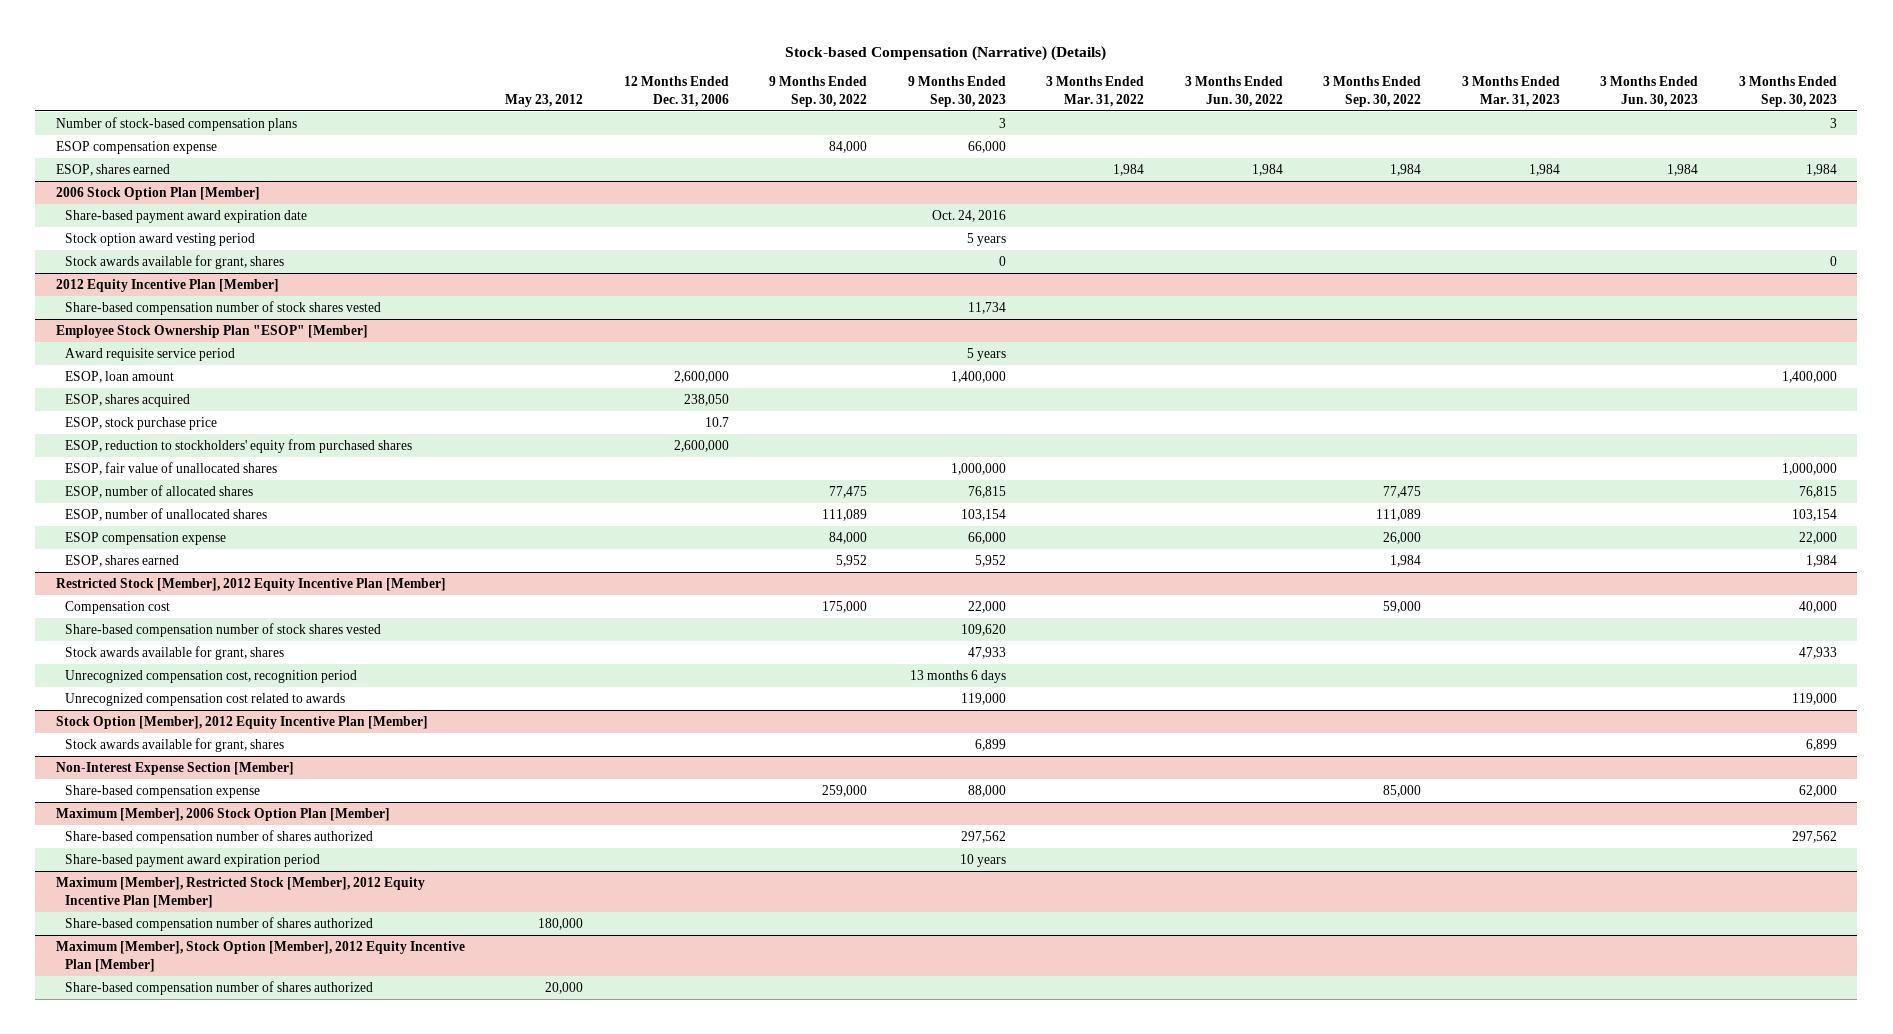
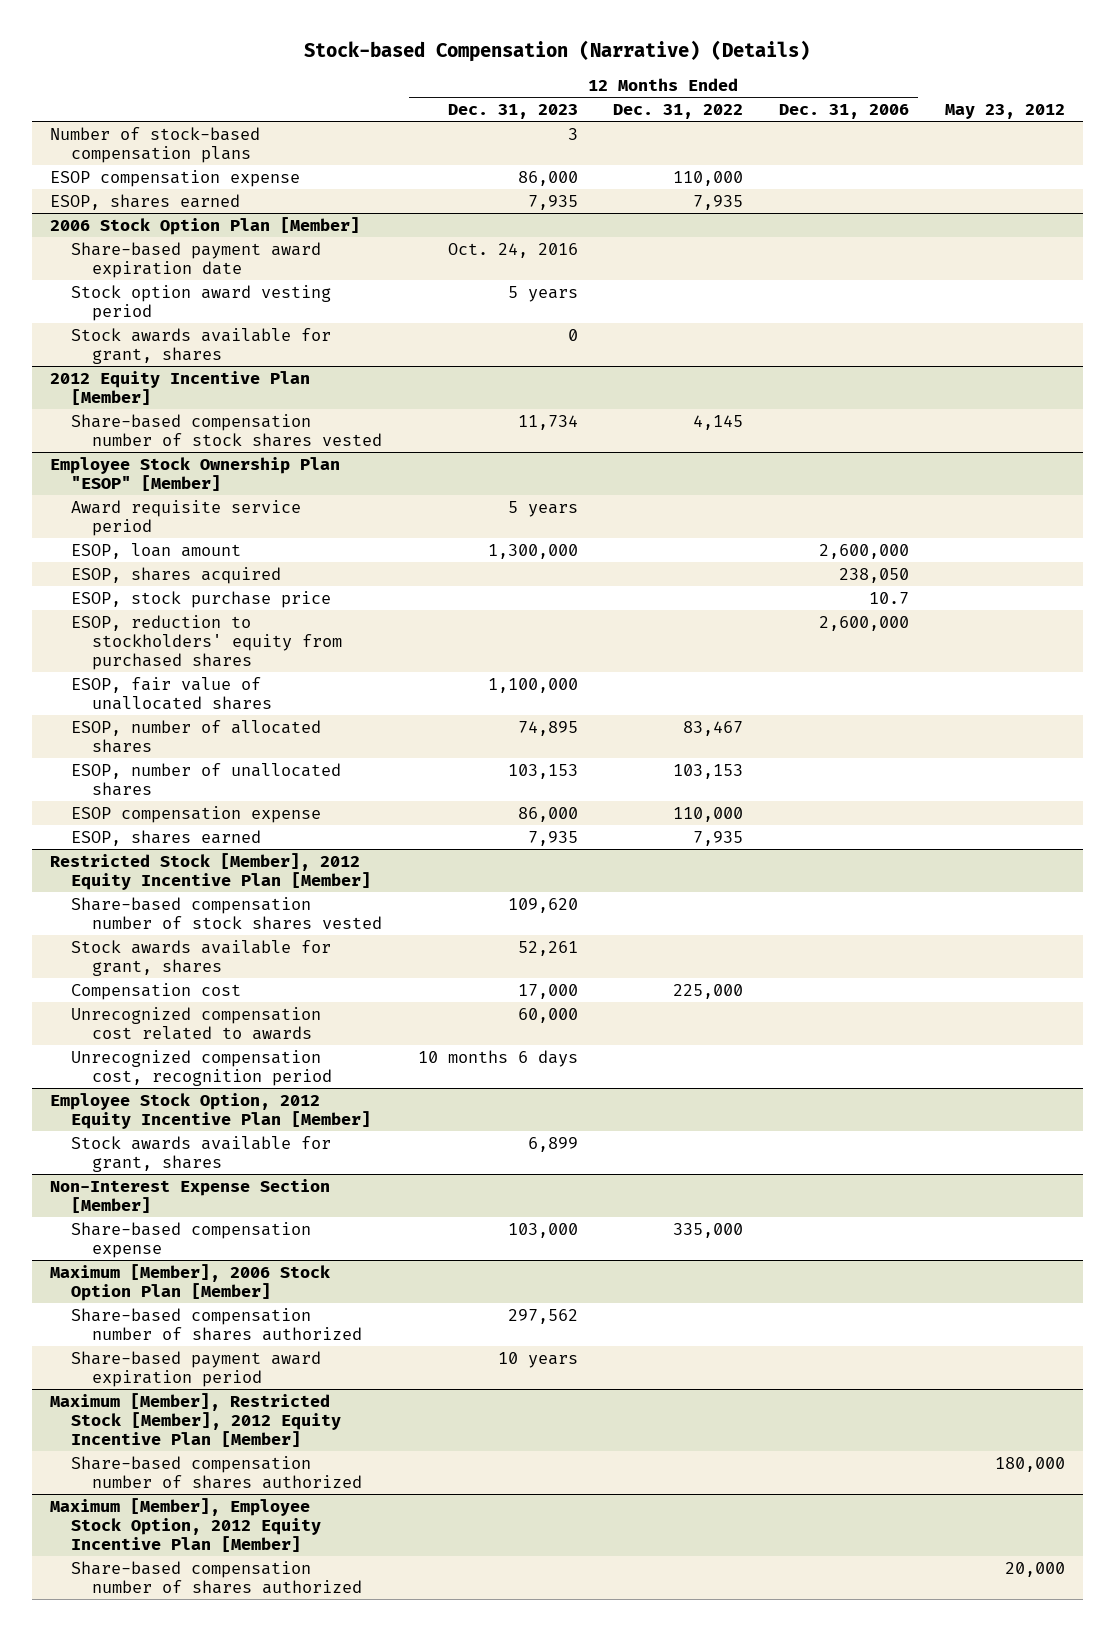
- | May 23, 2012 | 12 Months Ended Dec. 31, 2006 | 9 Months Ended Sep. 30, 2022 | 9 Months Ended Sep. 30, 2023 | 3 Months Ended Mar. 31, 2022 | 3 Months Ended Jun. 30, 2022 | 3 Months Ended Sep. 30, 2022 | 3 Months Ended Mar. 31, 2023 | 3 Months Ended Jun. 30, 2023 | 3 Months Ended Sep. 30, 2023
+ | 12 Months Ended Dec. 31, 2023 | 12 Months Ended Dec. 31, 2022 | 12 Months Ended Dec. 31, 2006 | May 23, 2012
@ Restricted Stock [Member], 2012 Equity Incentive Plan [Member]
moved down: Compensation cost | 17,000 | 225,000 | |
- Stock Option [Member], 2012 Equity Incentive Plan [Member]
@ Restricted Stock [Member], 2012 Equity Incentive Plan [Member]
moved down: Unrecognized compensation cost, recognition period | 10 months 6 days | | |
+ Employee Stock Option, 2012 Equity Incentive Plan [Member]
- Maximum [Member], Stock Option [Member], 2012 Equity Incentive Plan [Member]
+ Maximum [Member], Employee Stock Option, 2012 Equity Incentive Plan [Member]

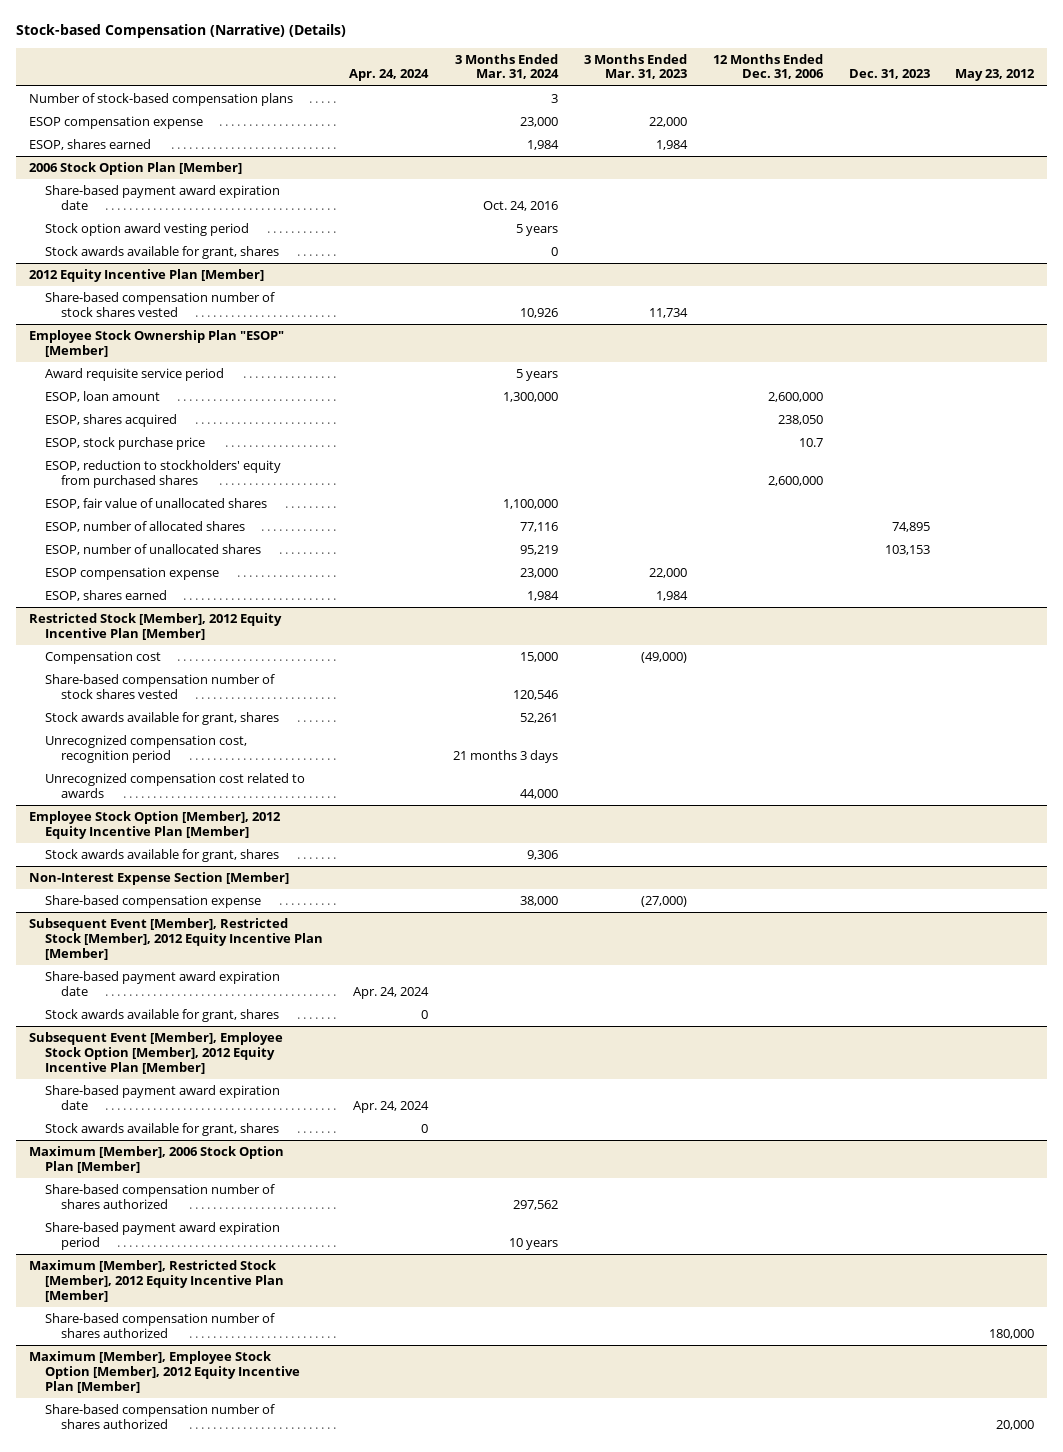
- | 12 Months Ended Dec. 31, 2023 | 12 Months Ended Dec. 31, 2022 | 12 Months Ended Dec. 31, 2006 | May 23, 2012
+ | Apr. 24, 2024 | 3 Months Ended Mar. 31, 2024 | 3 Months Ended Mar. 31, 2023 | 12 Months Ended Dec. 31, 2006 | Dec. 31, 2023 | May 23, 2012
@ Restricted Stock [Member], 2012 Equity Incentive Plan [Member]
moved up: Compensation cost | | 15,000 | (49,000) | | |
- Employee Stock Option, 2012 Equity Incentive Plan [Member]
@ Restricted Stock [Member], 2012 Equity Incentive Plan [Member]
moved down: Unrecognized compensation cost related to awards | | 44,000 | | | |
+ Employee Stock Option [Member], 2012 Equity Incentive Plan [Member]
+ Subsequent Event [Member], Restricted Stock [Member], 2012 Equity Incentive Plan [Member]
+ Share-based payment award expiration date | Apr. 24, 2024 | | | | |
+ Stock awards available for grant, shares | 0 | | | | |
+ Subsequent Event [Member], Employee Stock Option [Member], 2012 Equity Incentive Plan [Member]
+ Share-based payment award expiration date | Apr. 24, 2024 | | | | |
+ Stock awards available for grant, shares | 0 | | | | |
- Maximum [Member], Employee Stock Option, 2012 Equity Incentive Plan [Member]
+ Maximum [Member], Employee Stock Option [Member], 2012 Equity Incentive Plan [Member]

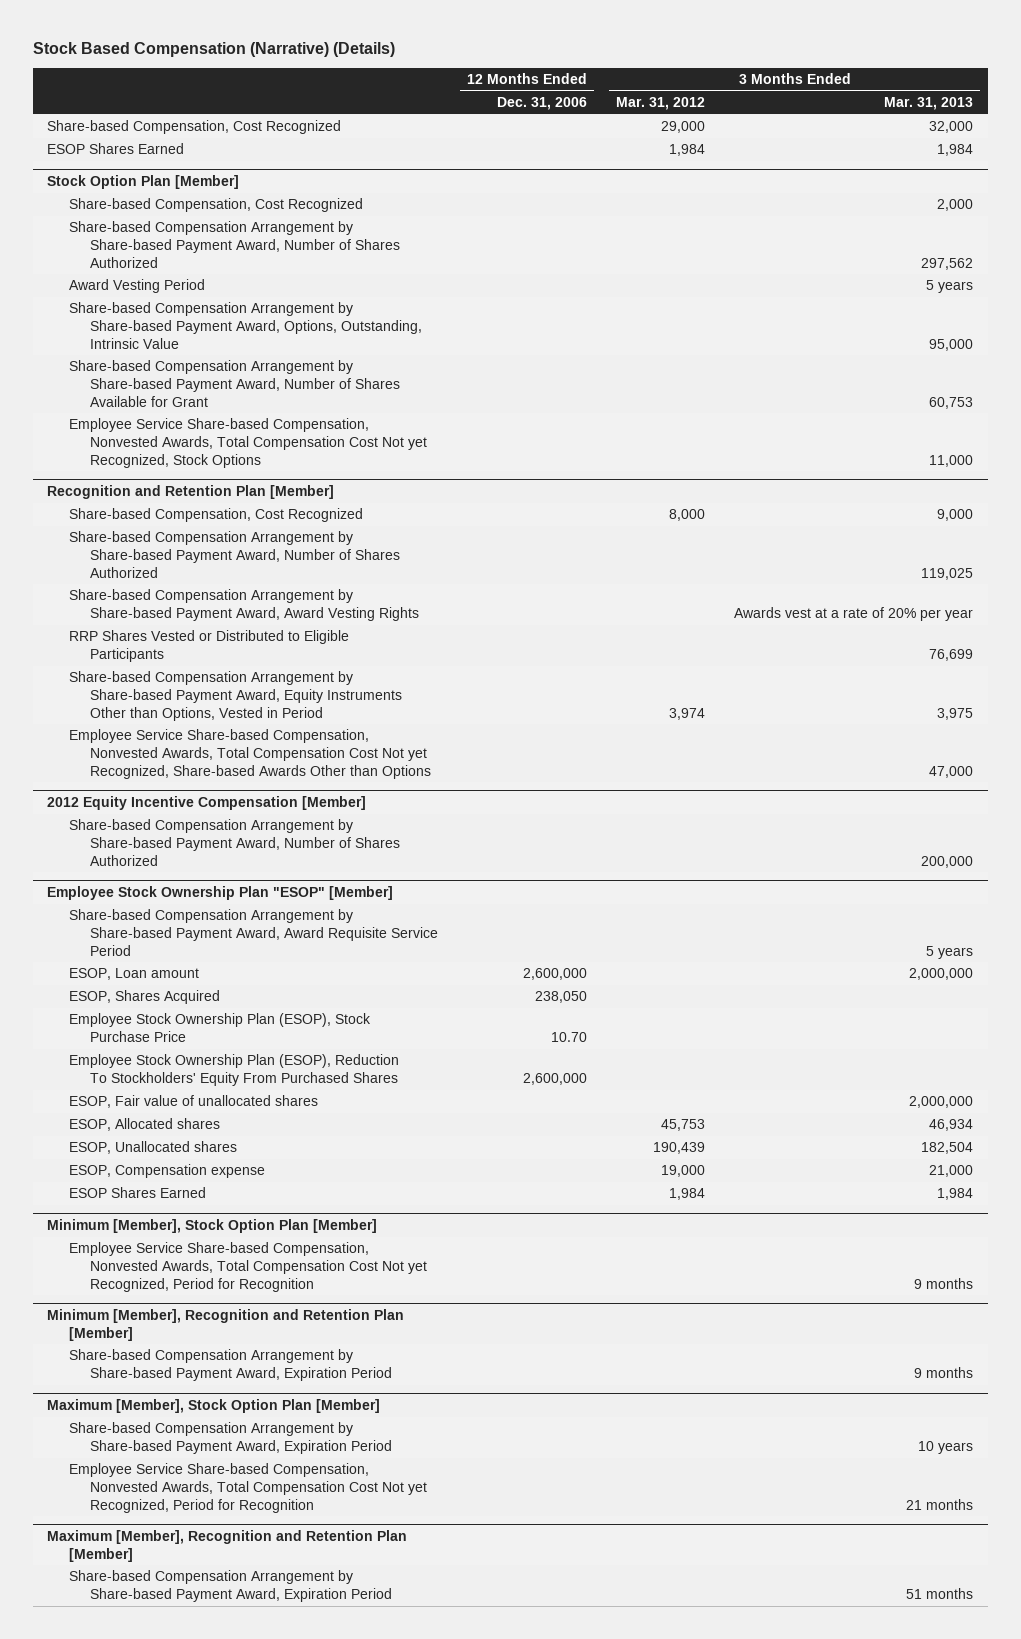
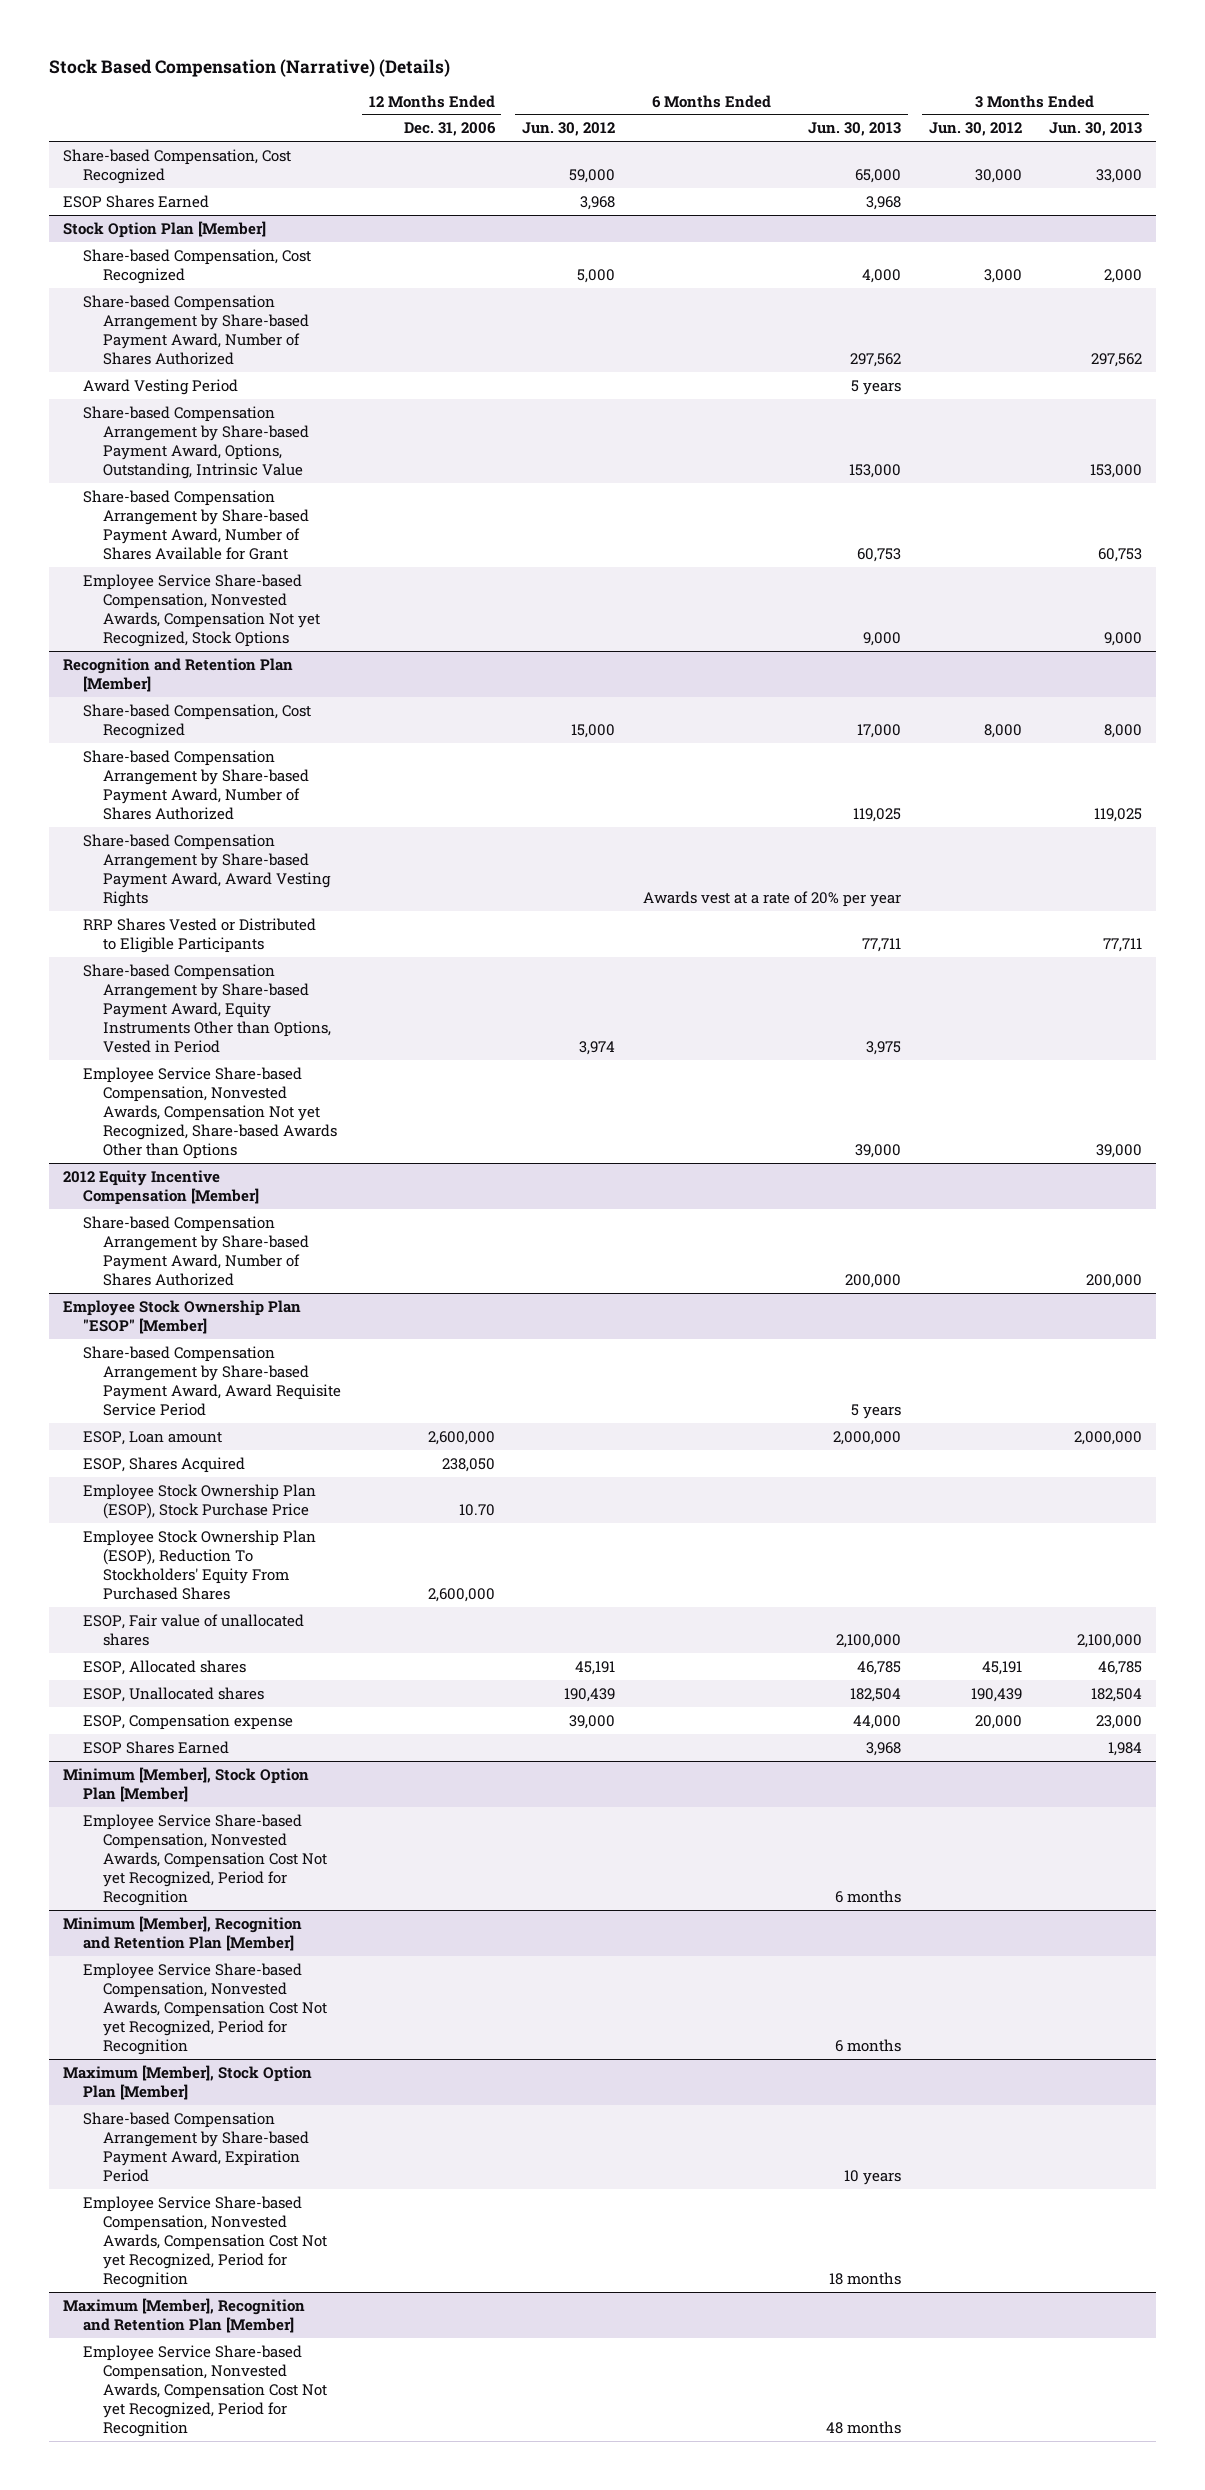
- | 12 Months Ended Dec. 31, 2006 | 3 Months Ended Mar. 31, 2012 | 3 Months Ended Mar. 31, 2013
+ | 12 Months Ended Dec. 31, 2006 | 6 Months Ended Jun. 30, 2012 | 6 Months Ended Jun. 30, 2013 | 3 Months Ended Jun. 30, 2012 | 3 Months Ended Jun. 30, 2013
@ Stock Option Plan [Member]
- Employee Service Share-based Compensation, Nonvested Awards, Total Compensation Cost Not yet Recognized, Stock Options | | | 11,000
+ Employee Service Share-based Compensation, Nonvested Awards, Compensation Not yet Recognized, Stock Options | | | 9,000 | | 9,000
@ Recognition and Retention Plan [Member]
- Employee Service Share-based Compensation, Nonvested Awards, Total Compensation Cost Not yet Recognized, Share-based Awards Other than Options | | | 47,000
+ Employee Service Share-based Compensation, Nonvested Awards, Compensation Not yet Recognized, Share-based Awards Other than Options | | | 39,000 | | 39,000
@ Minimum [Member], Stock Option Plan [Member]
- Employee Service Share-based Compensation, Nonvested Awards, Total Compensation Cost Not yet Recognized, Period for Recognition | | | 9 months
+ Employee Service Share-based Compensation, Nonvested Awards, Compensation Cost Not yet Recognized, Period for Recognition | | | 6 months | |
@ Minimum [Member], Recognition and Retention Plan [Member]
- Share-based Compensation Arrangement by Share-based Payment Award, Expiration Period | | | 9 months
+ Employee Service Share-based Compensation, Nonvested Awards, Compensation Cost Not yet Recognized, Period for Recognition | | | 6 months | |
@ Maximum [Member], Stock Option Plan [Member]
- Employee Service Share-based Compensation, Nonvested Awards, Total Compensation Cost Not yet Recognized, Period for Recognition | | | 21 months
+ Employee Service Share-based Compensation, Nonvested Awards, Compensation Cost Not yet Recognized, Period for Recognition | | | 18 months | |
@ Maximum [Member], Recognition and Retention Plan [Member]
- Share-based Compensation Arrangement by Share-based Payment Award, Expiration Period | | | 51 months
+ Employee Service Share-based Compensation, Nonvested Awards, Compensation Cost Not yet Recognized, Period for Recognition | | | 48 months | |

